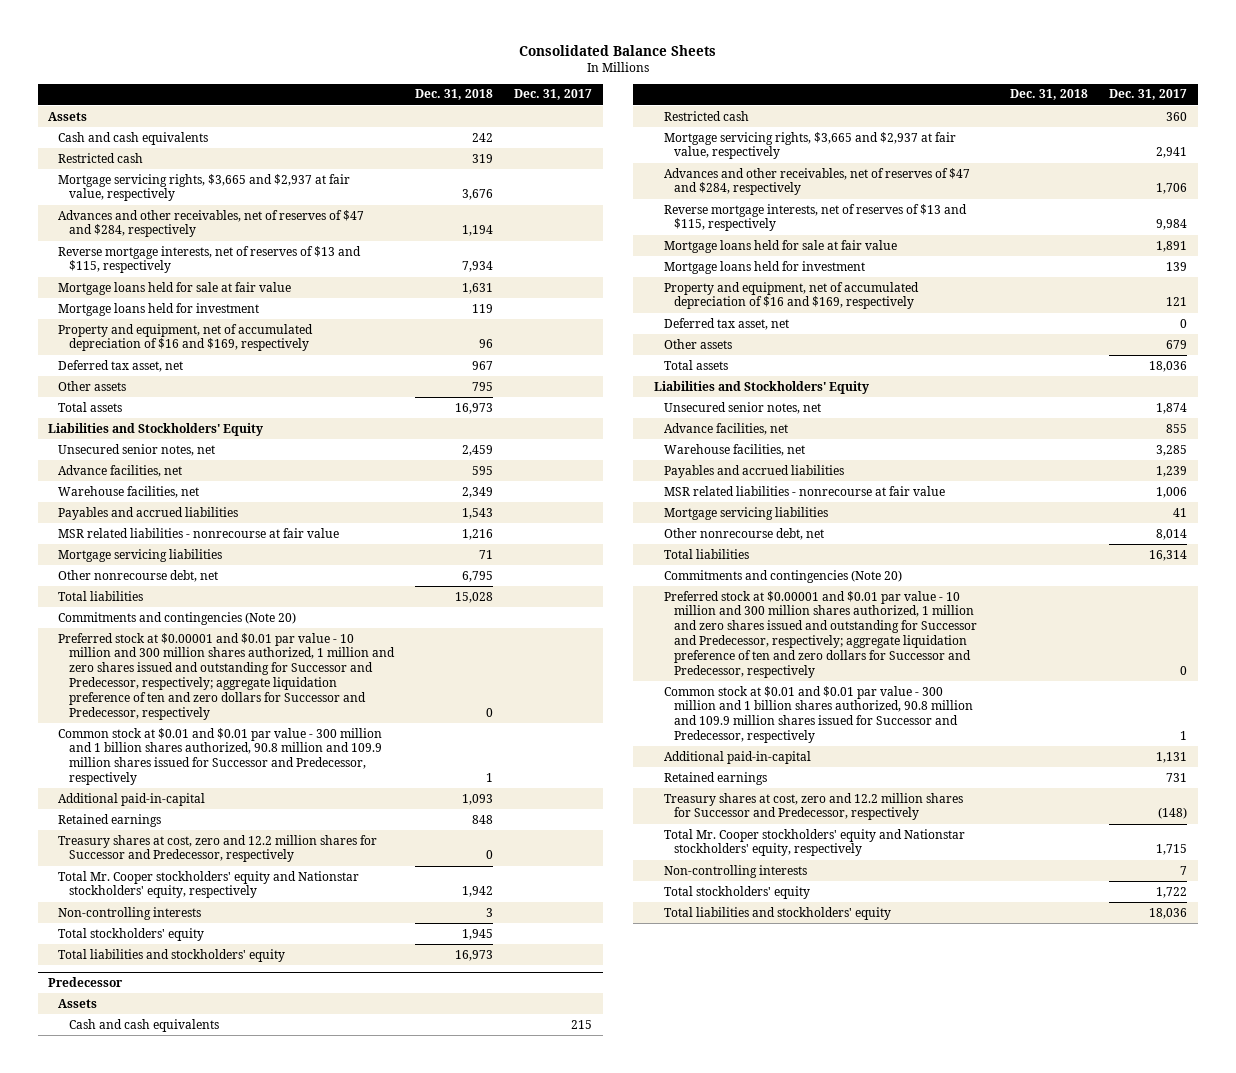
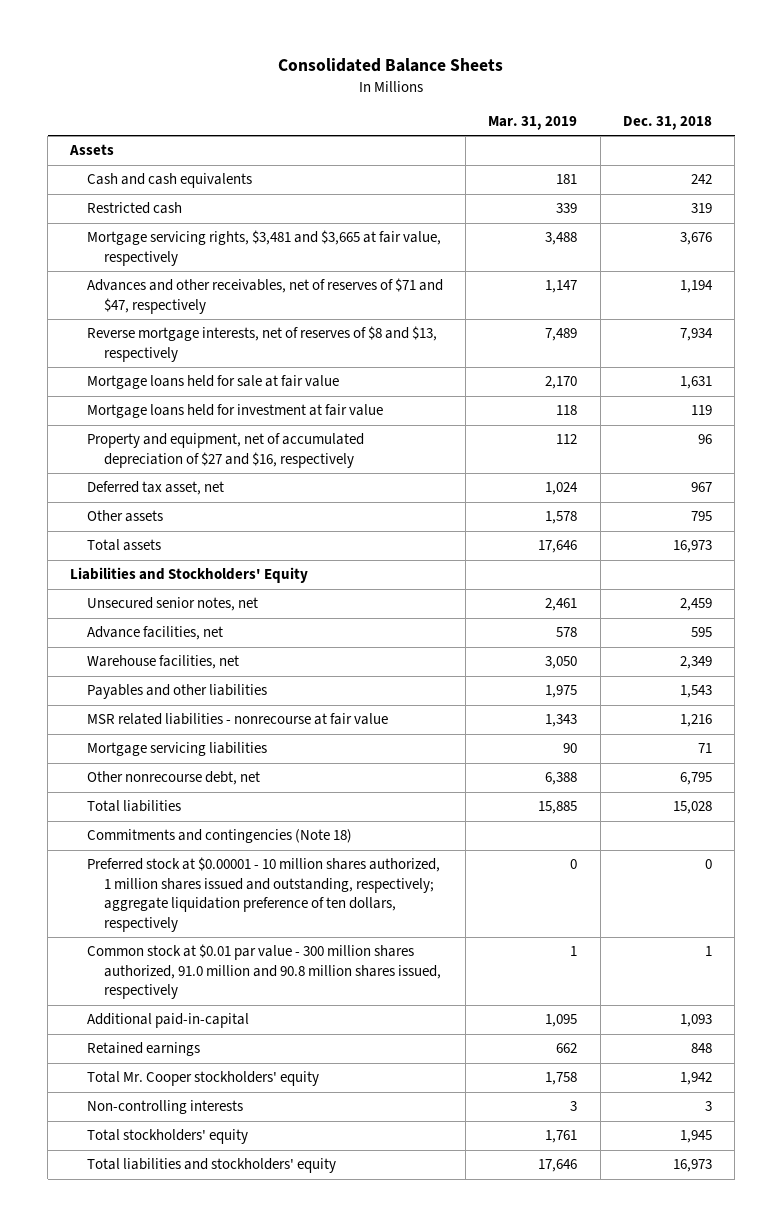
- | Dec. 31, 2018 | Dec. 31, 2017
+ | Mar. 31, 2019 | Dec. 31, 2018
- Mortgage servicing rights, $3,665 and $2,937 at fair value, respectively | 3,676 |
- Advances and other receivables, net of reserves of $47 and $284, respectively | 1,194 |
- Reverse mortgage interests, net of reserves of $13 and $115, respectively | 7,934 |
+ Mortgage servicing rights, $3,481 and $3,665 at fair value, respectively | 3,488 | 3,676
+ Advances and other receivables, net of reserves of $71 and $47, respectively | 1,147 | 1,194
+ Reverse mortgage interests, net of reserves of $8 and $13, respectively | 7,489 | 7,934
- Mortgage loans held for investment | 119 |
- Property and equipment, net of accumulated depreciation of $16 and $169, respectively | 96 |
+ Mortgage loans held for investment at fair value | 118 | 119
+ Property and equipment, net of accumulated depreciation of $27 and $16, respectively | 112 | 96
- Payables and accrued liabilities | 1,543 |
+ Payables and other liabilities | 1,975 | 1,543
- Commitments and contingencies (Note 20)
- Preferred stock at $0.00001 and $0.01 par value - 10 million and 300 million shares authorized, 1 million and zero shares issued and outstanding for Successor and Predecessor, respectively; aggregate liquidation preference of ten and zero dollars for Successor and Predecessor, respectively | 0 |
- Common stock at $0.01 and $0.01 par value - 300 million and 1 billion shares authorized, 90.8 million and 109.9 million shares issued for Successor and Predecessor, respectively | 1 |
+ Commitments and contingencies (Note 18)
+ Preferred stock at $0.00001 - 10 million shares authorized, 1 million shares issued and outstanding, respectively; aggregate liquidation preference of ten dollars, respectively | 0 | 0
+ Common stock at $0.01 par value - 300 million shares authorized, 91.0 million and 90.8 million shares issued, respectively | 1 | 1
- Treasury shares at cost, zero and 12.2 million shares for Successor and Predecessor, respectively | 0 |
- Total Mr. Cooper stockholders' equity and Nationstar stockholders' equity, respectively | 1,942 |
+ Total Mr. Cooper stockholders' equity | 1,758 | 1,942
- Predecessor
- Assets
- Cash and cash equivalents | | 215
- Restricted cash | | 360
- Mortgage servicing rights, $3,665 and $2,937 at fair value, respectively | | 2,941
- Advances and other receivables, net of reserves of $47 and $284, respectively | | 1,706
- Reverse mortgage interests, net of reserves of $13 and $115, respectively | | 9,984
- Mortgage loans held for sale at fair value | | 1,891
- Mortgage loans held for investment | | 139
- Property and equipment, net of accumulated depreciation of $16 and $169, respectively | | 121
- Deferred tax asset, net | | 0
- Other assets | | 679
- Total assets | | 18,036
- Liabilities and Stockholders' Equity
- Unsecured senior notes, net | | 1,874
- Advance facilities, net | | 855
- Warehouse facilities, net | | 3,285
- Payables and accrued liabilities | | 1,239
- MSR related liabilities - nonrecourse at fair value | | 1,006
- Mortgage servicing liabilities | | 41
- Other nonrecourse debt, net | | 8,014
- Total liabilities | | 16,314
- Commitments and contingencies (Note 20)
- Preferred stock at $0.00001 and $0.01 par value - 10 million and 300 million shares authorized, 1 million and zero shares issued and outstanding for Successor and Predecessor, respectively; aggregate liquidation preference of ten and zero dollars for Successor and Predecessor, respectively | | 0
- Common stock at $0.01 and $0.01 par value - 300 million and 1 billion shares authorized, 90.8 million and 109.9 million shares issued for Successor and Predecessor, respectively | | 1
- Additional paid-in-capital | | 1,131
- Retained earnings | | 731
- Treasury shares at cost, zero and 12.2 million shares for Successor and Predecessor, respectively | | (148)
- Total Mr. Cooper stockholders' equity and Nationstar stockholders' equity, respectively | | 1,715
- Non-controlling interests | | 7
- Total stockholders' equity | | 1,722
- Total liabilities and stockholders' equity | | 18,036

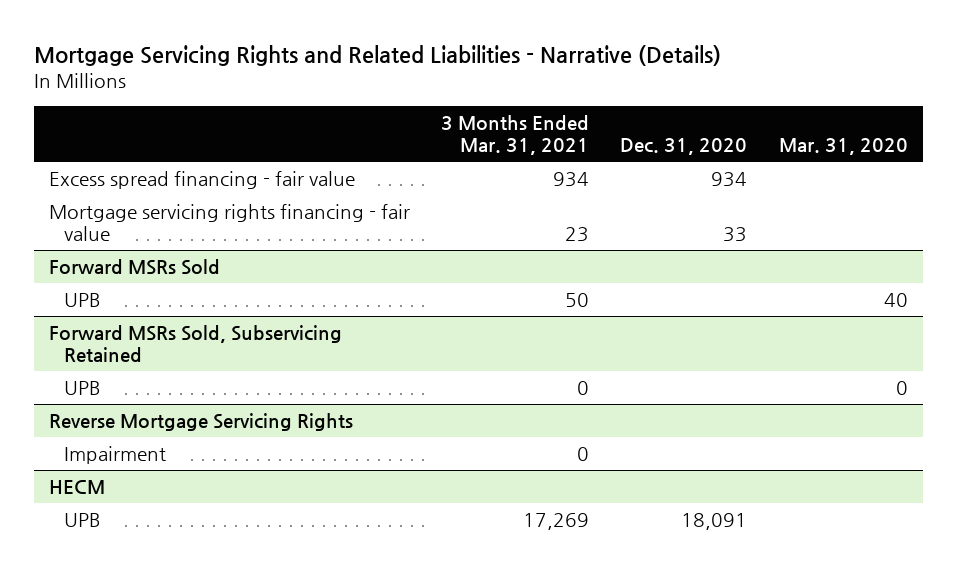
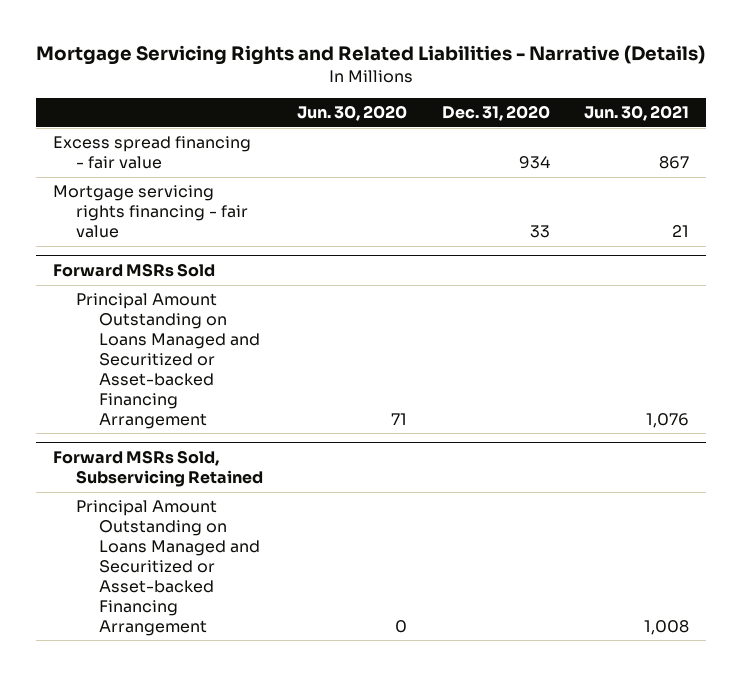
- | 3 Months Ended Mar. 31, 2021 | Dec. 31, 2020 | Mar. 31, 2020
+ | Jun. 30, 2020 | Dec. 31, 2020 | Jun. 30, 2021
@ Forward MSRs Sold
- UPB | 50 | | 40
+ Principal Amount Outstanding on Loans Managed and Securitized or Asset-backed Financing Arrangement | 71 | | 1,076
@ Forward MSRs Sold, Subservicing Retained
- UPB | 0 | | 0
- Reverse Mortgage Servicing Rights
- Impairment | 0 | |
- HECM
- UPB | 17,269 | 18,091 |
@ Forward MSRs Sold, Subservicing Retained
+ Principal Amount Outstanding on Loans Managed and Securitized or Asset-backed Financing Arrangement | 0 | | 1,008

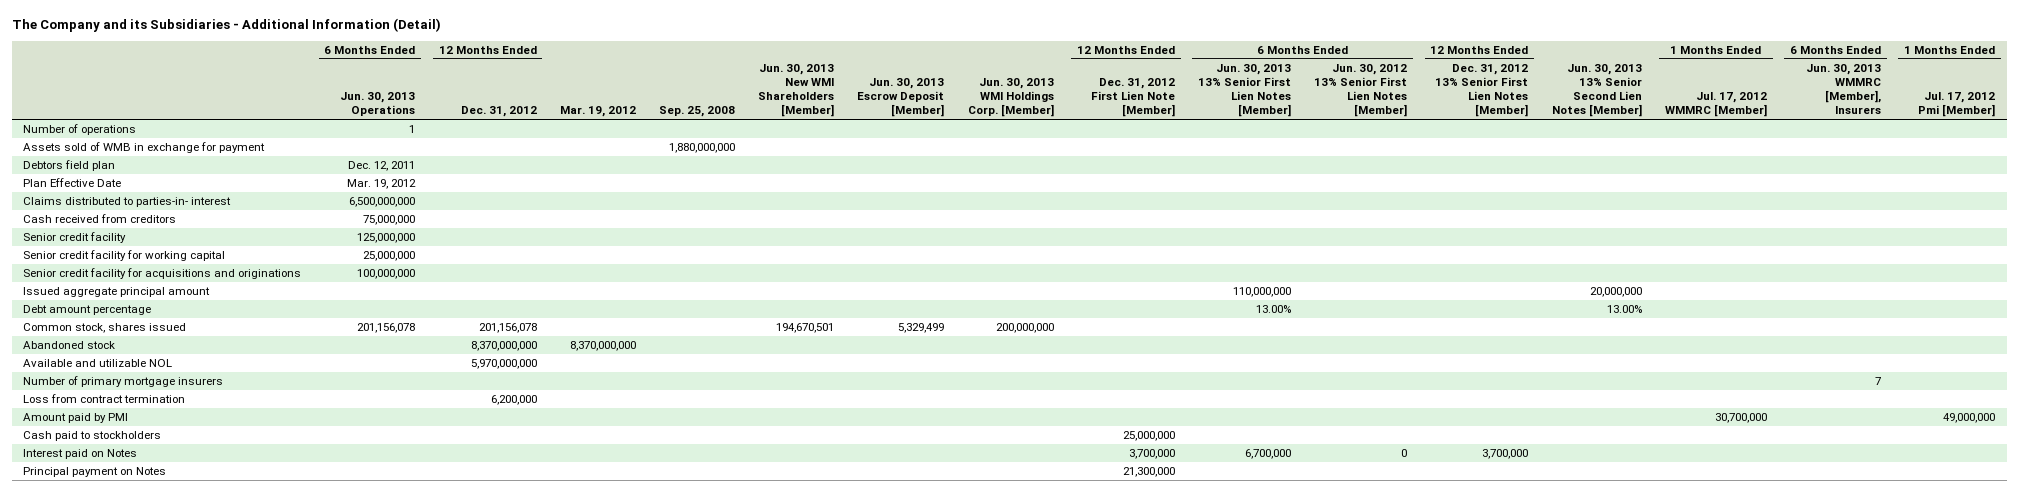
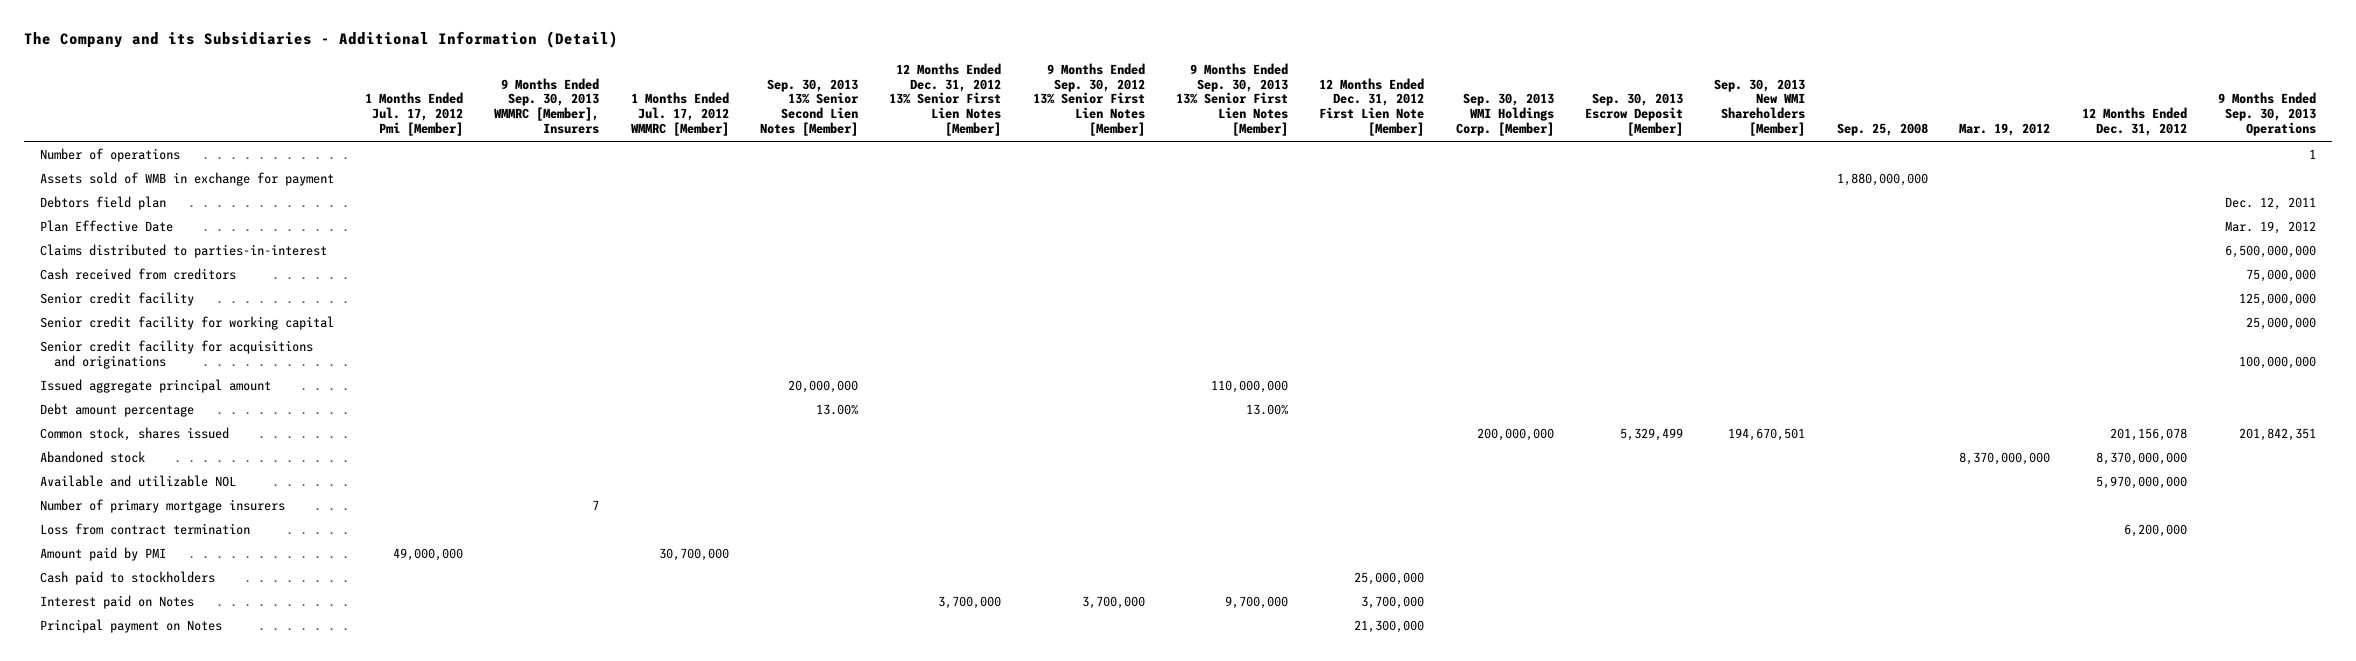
- | 6 Months Ended Jun. 30, 2013 Operations | 12 Months Ended Dec. 31, 2012 | Mar. 19, 2012 | Sep. 25, 2008 | Jun. 30, 2013 New WMI Shareholders [Member] | Jun. 30, 2013 Escrow Deposit [Member] | Jun. 30, 2013 WMI Holdings Corp. [Member] | 12 Months Ended Dec. 31, 2012 First Lien Note [Member] | 6 Months Ended Jun. 30, 2013 13% Senior First Lien Notes [Member] | 6 Months Ended Jun. 30, 2012 13% Senior First Lien Notes [Member] | 12 Months Ended Dec. 31, 2012 13% Senior First Lien Notes [Member] | Jun. 30, 2013 13% Senior Second Lien Notes [Member] | 1 Months Ended Jul. 17, 2012 WMMRC [Member] | 6 Months Ended Jun. 30, 2013 WMMRC [Member], Insurers | 1 Months Ended Jul. 17, 2012 Pmi [Member]
+ | 1 Months Ended Jul. 17, 2012 Pmi [Member] | 9 Months Ended Sep. 30, 2013 WMMRC [Member], Insurers | 1 Months Ended Jul. 17, 2012 WMMRC [Member] | Sep. 30, 2013 13% Senior Second Lien Notes [Member] | 12 Months Ended Dec. 31, 2012 13% Senior First Lien Notes [Member] | 9 Months Ended Sep. 30, 2012 13% Senior First Lien Notes [Member] | 9 Months Ended Sep. 30, 2013 13% Senior First Lien Notes [Member] | 12 Months Ended Dec. 31, 2012 First Lien Note [Member] | Sep. 30, 2013 WMI Holdings Corp. [Member] | Sep. 30, 2013 Escrow Deposit [Member] | Sep. 30, 2013 New WMI Shareholders [Member] | Sep. 25, 2008 | Mar. 19, 2012 | 12 Months Ended Dec. 31, 2012 | 9 Months Ended Sep. 30, 2013 Operations
- Claims distributed to parties-in- interest | 6,500,000,000 | | | | | | | | | | | | | |
+ Claims distributed to parties-in-interest | | | | | | | | | | | | | | | 6,500,000,000

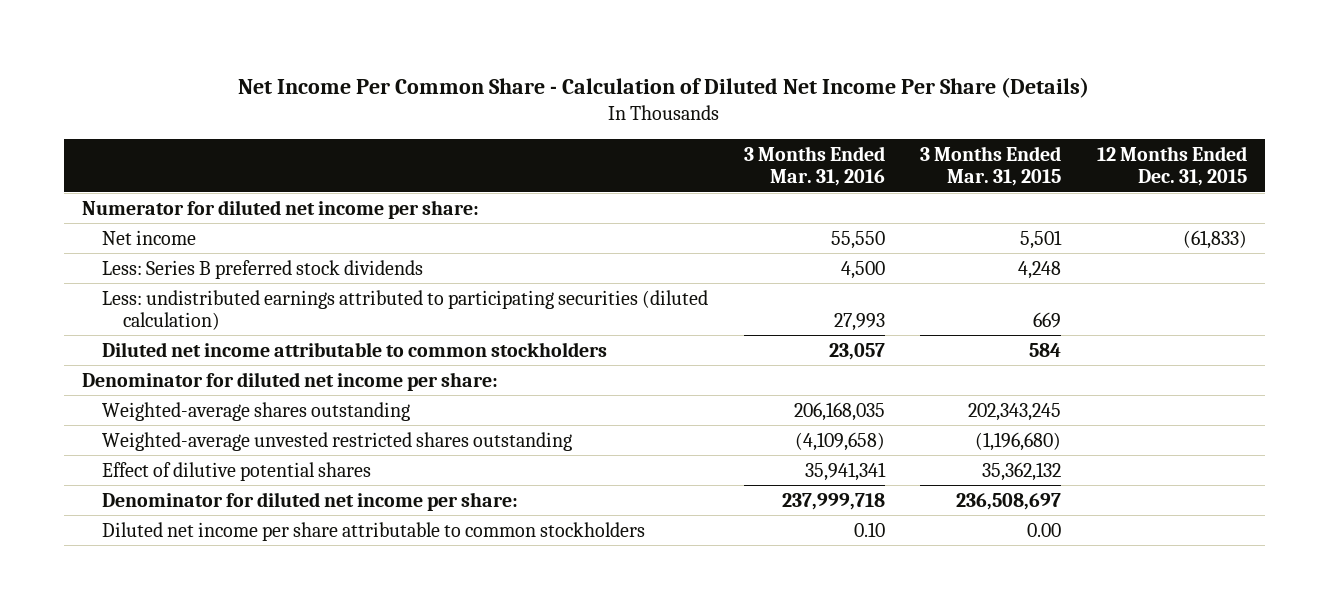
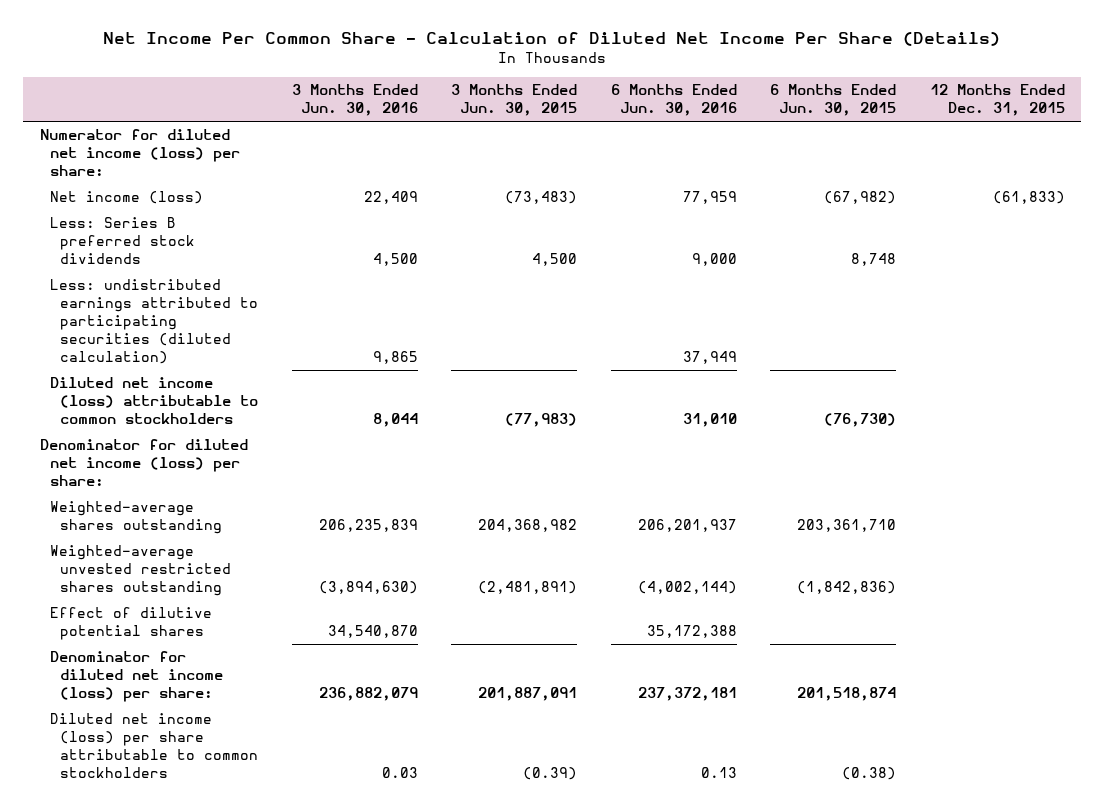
- | 3 Months Ended Mar. 31, 2016 | 3 Months Ended Mar. 31, 2015 | 12 Months Ended Dec. 31, 2015
+ | 3 Months Ended Jun. 30, 2016 | 3 Months Ended Jun. 30, 2015 | 6 Months Ended Jun. 30, 2016 | 6 Months Ended Jun. 30, 2015 | 12 Months Ended Dec. 31, 2015
- Numerator for diluted net income per share:
- Net income | 55,550 | 5,501 | (61,833)
+ Numerator for diluted net income (loss) per share:
+ Net income (loss) | 22,409 | (73,483) | 77,959 | (67,982) | (61,833)
- Diluted net income attributable to common stockholders | 23,057 | 584 |
- Denominator for diluted net income per share:
+ Diluted net income (loss) attributable to common stockholders | 8,044 | (77,983) | 31,010 | (76,730) |
+ Denominator for diluted net income (loss) per share:
- Denominator for diluted net income per share: | 237,999,718 | 236,508,697 |
- Diluted net income per share attributable to common stockholders | 0.10 | 0.00 |
+ Denominator for diluted net income (loss) per share: | 236,882,079 | 201,887,091 | 237,372,181 | 201,518,874 |
+ Diluted net income (loss) per share attributable to common stockholders | 0.03 | (0.39) | 0.13 | (0.38) |

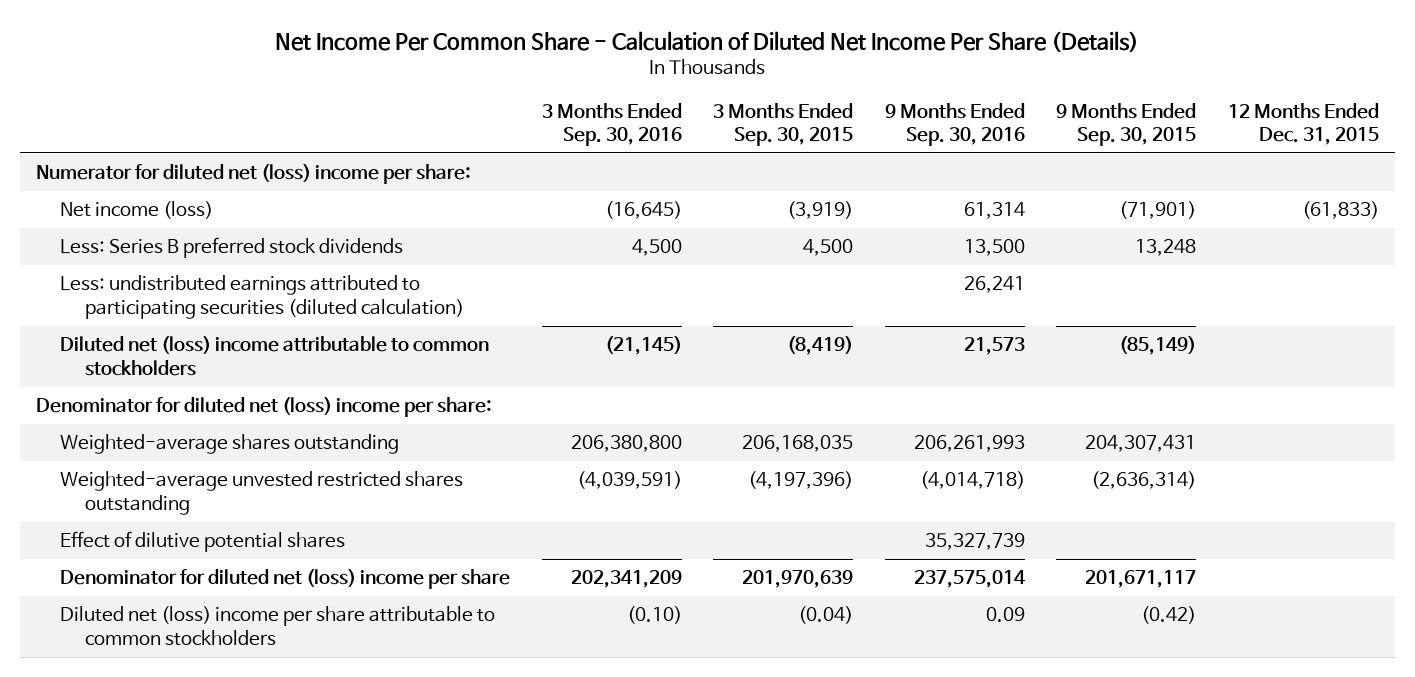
- | 3 Months Ended Jun. 30, 2016 | 3 Months Ended Jun. 30, 2015 | 6 Months Ended Jun. 30, 2016 | 6 Months Ended Jun. 30, 2015 | 12 Months Ended Dec. 31, 2015
+ | 3 Months Ended Sep. 30, 2016 | 3 Months Ended Sep. 30, 2015 | 9 Months Ended Sep. 30, 2016 | 9 Months Ended Sep. 30, 2015 | 12 Months Ended Dec. 31, 2015
- Numerator for diluted net income (loss) per share:
+ Numerator for diluted net (loss) income per share:
- Diluted net income (loss) attributable to common stockholders | 8,044 | (77,983) | 31,010 | (76,730) |
- Denominator for diluted net income (loss) per share:
+ Diluted net (loss) income attributable to common stockholders | (21,145) | (8,419) | 21,573 | (85,149) |
+ Denominator for diluted net (loss) income per share:
- Denominator for diluted net income (loss) per share: | 236,882,079 | 201,887,091 | 237,372,181 | 201,518,874 |
- Diluted net income (loss) per share attributable to common stockholders | 0.03 | (0.39) | 0.13 | (0.38) |
+ Denominator for diluted net (loss) income per share | 202,341,209 | 201,970,639 | 237,575,014 | 201,671,117 |
+ Diluted net (loss) income per share attributable to common stockholders | (0.10) | (0.04) | 0.09 | (0.42) |

